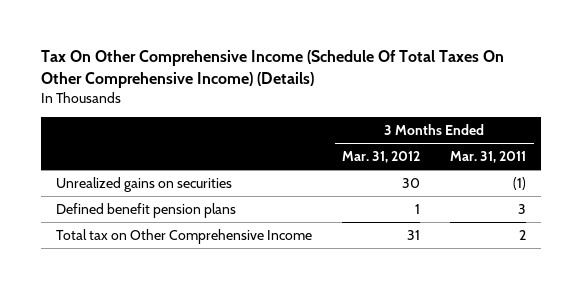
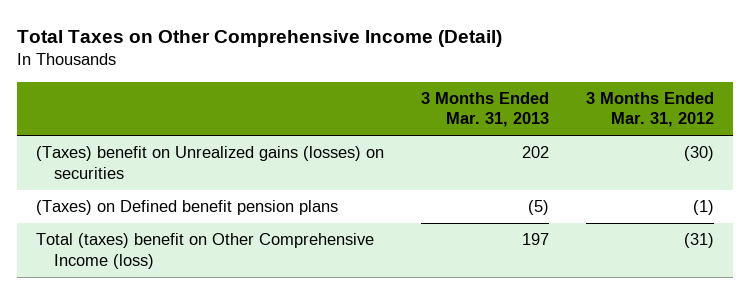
- Tax On Other Comprehensive Income (Schedule Of Total Taxes On Other Comprehensive Income) (Details)
+ Total Taxes on Other Comprehensive Income (Detail)
- | 3 Months Ended Mar. 31, 2012 | 3 Months Ended Mar. 31, 2011
+ | 3 Months Ended Mar. 31, 2013 | 3 Months Ended Mar. 31, 2012
- Unrealized gains on securities | 30 | (1)
- Defined benefit pension plans | 1 | 3
- Total tax on Other Comprehensive Income | 31 | 2
+ (Taxes) benefit on Unrealized gains (losses) on securities | 202 | (30)
+ (Taxes) on Defined benefit pension plans | (5) | (1)
+ Total (taxes) benefit on Other Comprehensive Income (loss) | 197 | (31)

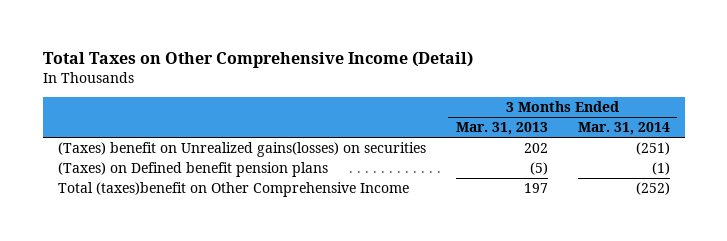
- | 3 Months Ended Mar. 31, 2013 | 3 Months Ended Mar. 31, 2012
+ | 3 Months Ended Mar. 31, 2013 | 3 Months Ended Mar. 31, 2014
- (Taxes) benefit on Unrealized gains (losses) on securities | 202 | (30)
+ (Taxes) benefit on Unrealized gains(losses) on securities | 202 | (251)
- Total (taxes) benefit on Other Comprehensive Income (loss) | 197 | (31)
+ Total (taxes)benefit on Other Comprehensive Income | 197 | (252)

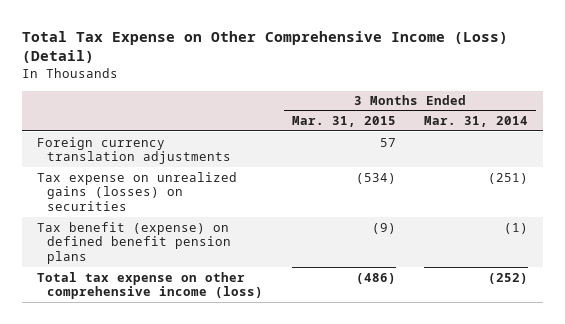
- Total Taxes on Other Comprehensive Income (Detail)
+ Total Tax Expense on Other Comprehensive Income (Loss) (Detail)
- | 3 Months Ended Mar. 31, 2013 | 3 Months Ended Mar. 31, 2014
+ | 3 Months Ended Mar. 31, 2015 | 3 Months Ended Mar. 31, 2014
- (Taxes) benefit on Unrealized gains(losses) on securities | 202 | (251)
- (Taxes) on Defined benefit pension plans | (5) | (1)
- Total (taxes)benefit on Other Comprehensive Income | 197 | (252)
+ Foreign currency translation adjustments | 57 |
+ Tax expense on unrealized gains (losses) on securities | (534) | (251)
+ Tax benefit (expense) on defined benefit pension plans | (9) | (1)
+ Total tax expense on other comprehensive income (loss) | (486) | (252)

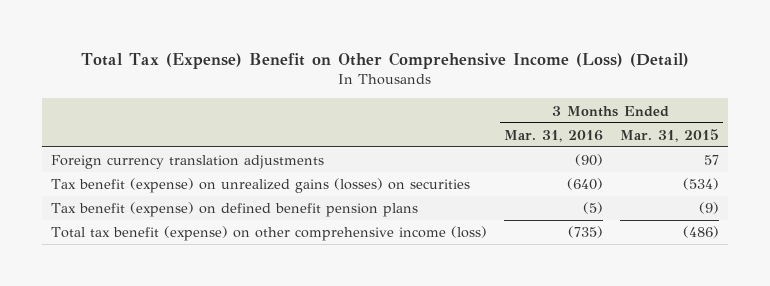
- Total Tax Expense on Other Comprehensive Income (Loss) (Detail)
+ Total Tax (Expense) Benefit on Other Comprehensive Income (Loss) (Detail)
- | 3 Months Ended Mar. 31, 2015 | 3 Months Ended Mar. 31, 2014
+ | 3 Months Ended Mar. 31, 2016 | 3 Months Ended Mar. 31, 2015
- Tax expense on unrealized gains (losses) on securities | (534) | (251)
+ Tax benefit (expense) on unrealized gains (losses) on securities | (640) | (534)
- Total tax expense on other comprehensive income (loss) | (486) | (252)
+ Total tax benefit (expense) on other comprehensive income (loss) | (735) | (486)

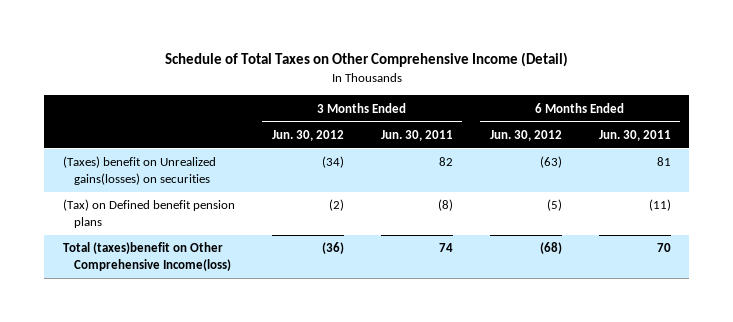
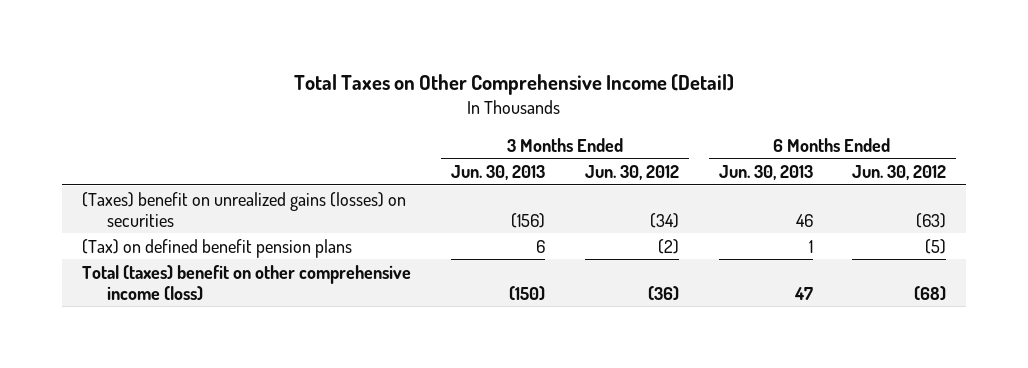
- Schedule of Total Taxes on Other Comprehensive Income (Detail)
+ Total Taxes on Other Comprehensive Income (Detail)
- | 3 Months Ended Jun. 30, 2012 | 3 Months Ended Jun. 30, 2011 | 6 Months Ended Jun. 30, 2012 | 6 Months Ended Jun. 30, 2011
+ | 3 Months Ended Jun. 30, 2013 | 3 Months Ended Jun. 30, 2012 | 6 Months Ended Jun. 30, 2013 | 6 Months Ended Jun. 30, 2012
- (Taxes) benefit on Unrealized gains(losses) on securities | (34) | 82 | (63) | 81
- (Tax) on Defined benefit pension plans | (2) | (8) | (5) | (11)
- Total (taxes)benefit on Other Comprehensive Income(loss) | (36) | 74 | (68) | 70
+ (Taxes) benefit on unrealized gains (losses) on securities | (156) | (34) | 46 | (63)
+ (Tax) on defined benefit pension plans | 6 | (2) | 1 | (5)
+ Total (taxes) benefit on other comprehensive income (loss) | (150) | (36) | 47 | (68)

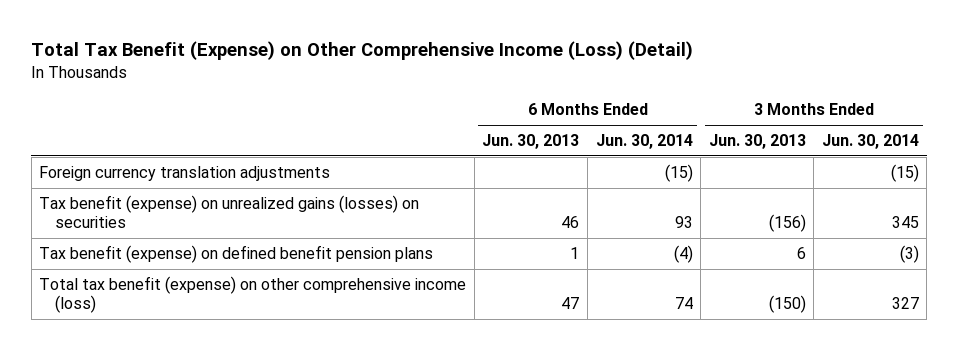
- Total Taxes on Other Comprehensive Income (Detail)
+ Total Tax Benefit (Expense) on Other Comprehensive Income (Loss) (Detail)
- | 3 Months Ended Jun. 30, 2013 | 3 Months Ended Jun. 30, 2012 | 6 Months Ended Jun. 30, 2013 | 6 Months Ended Jun. 30, 2012
+ | 6 Months Ended Jun. 30, 2013 | 6 Months Ended Jun. 30, 2014 | 3 Months Ended Jun. 30, 2013 | 3 Months Ended Jun. 30, 2014
- (Taxes) benefit on unrealized gains (losses) on securities | (156) | (34) | 46 | (63)
- (Tax) on defined benefit pension plans | 6 | (2) | 1 | (5)
- Total (taxes) benefit on other comprehensive income (loss) | (150) | (36) | 47 | (68)
+ Foreign currency translation adjustments | | (15) | | (15)
+ Tax benefit (expense) on unrealized gains (losses) on securities | 46 | 93 | (156) | 345
+ Tax benefit (expense) on defined benefit pension plans | 1 | (4) | 6 | (3)
+ Total tax benefit (expense) on other comprehensive income (loss) | 47 | 74 | (150) | 327

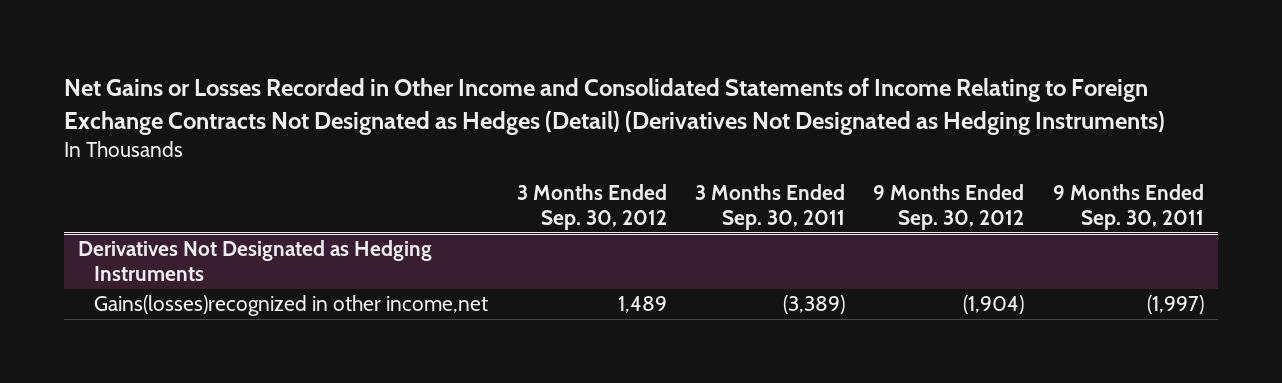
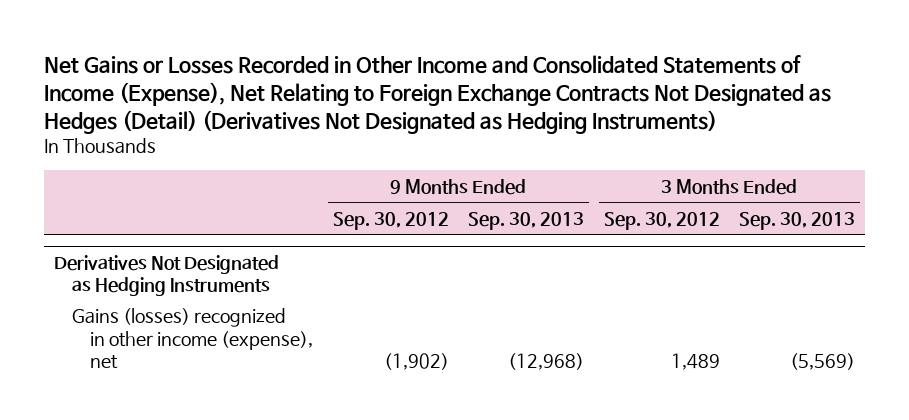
- Net Gains or Losses Recorded in Other Income and Consolidated Statements of Income Relating to Foreign Exchange Contracts Not Designated as Hedges (Detail) (Derivatives Not Designated as Hedging Instruments)
+ Net Gains or Losses Recorded in Other Income and Consolidated Statements of Income (Expense), Net Relating to Foreign Exchange Contracts Not Designated as Hedges (Detail) (Derivatives Not Designated as Hedging Instruments)
- | 3 Months Ended Sep. 30, 2012 | 3 Months Ended Sep. 30, 2011 | 9 Months Ended Sep. 30, 2012 | 9 Months Ended Sep. 30, 2011
+ | 9 Months Ended Sep. 30, 2012 | 9 Months Ended Sep. 30, 2013 | 3 Months Ended Sep. 30, 2012 | 3 Months Ended Sep. 30, 2013
@ Derivatives Not Designated as Hedging Instruments
- Gains(losses)recognized in other income,net | 1,489 | (3,389) | (1,904) | (1,997)
+ Gains (losses) recognized in other income (expense), net | (1,902) | (12,968) | 1,489 | (5,569)

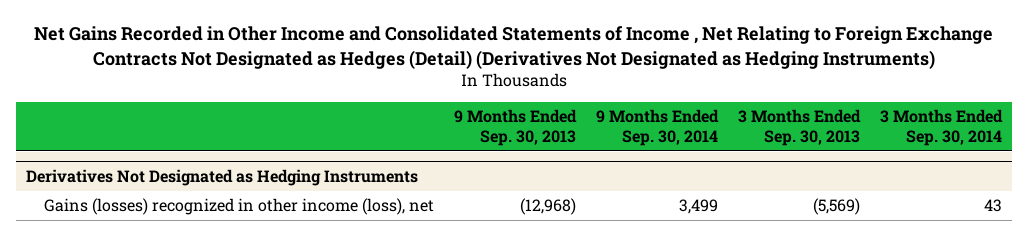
- Net Gains or Losses Recorded in Other Income and Consolidated Statements of Income (Expense), Net Relating to Foreign Exchange Contracts Not Designated as Hedges (Detail) (Derivatives Not Designated as Hedging Instruments)
+ Net Gains Recorded in Other Income and Consolidated Statements of Income , Net Relating to Foreign Exchange Contracts Not Designated as Hedges (Detail) (Derivatives Not Designated as Hedging Instruments)
- | 9 Months Ended Sep. 30, 2012 | 9 Months Ended Sep. 30, 2013 | 3 Months Ended Sep. 30, 2012 | 3 Months Ended Sep. 30, 2013
+ | 9 Months Ended Sep. 30, 2013 | 9 Months Ended Sep. 30, 2014 | 3 Months Ended Sep. 30, 2013 | 3 Months Ended Sep. 30, 2014
@ Derivatives Not Designated as Hedging Instruments
- Gains (losses) recognized in other income (expense), net | (1,902) | (12,968) | 1,489 | (5,569)
+ Gains (losses) recognized in other income (loss), net | (12,968) | 3,499 | (5,569) | 43

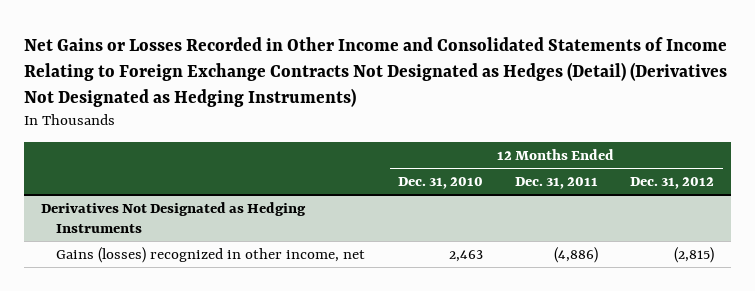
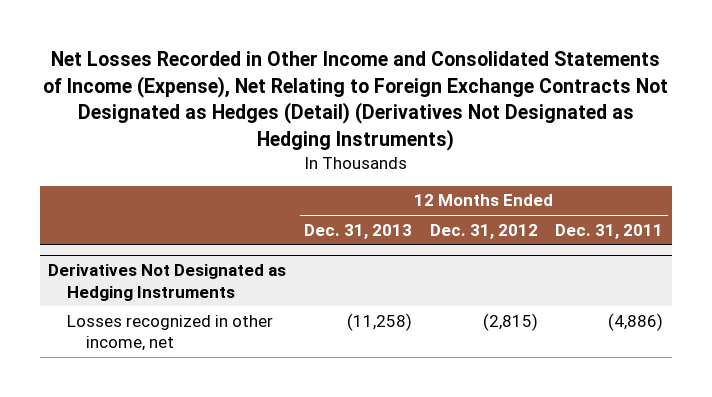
- Net Gains or Losses Recorded in Other Income and Consolidated Statements of Income Relating to Foreign Exchange Contracts Not Designated as Hedges (Detail) (Derivatives Not Designated as Hedging Instruments)
+ Net Losses Recorded in Other Income and Consolidated Statements of Income (Expense), Net Relating to Foreign Exchange Contracts Not Designated as Hedges (Detail) (Derivatives Not Designated as Hedging Instruments)
- | 12 Months Ended Dec. 31, 2010 | 12 Months Ended Dec. 31, 2011 | 12 Months Ended Dec. 31, 2012
+ | 12 Months Ended Dec. 31, 2013 | 12 Months Ended Dec. 31, 2012 | 12 Months Ended Dec. 31, 2011
@ Derivatives Not Designated as Hedging Instruments
- Gains (losses) recognized in other income, net | 2,463 | (4,886) | (2,815)
+ Losses recognized in other income, net | (11,258) | (2,815) | (4,886)

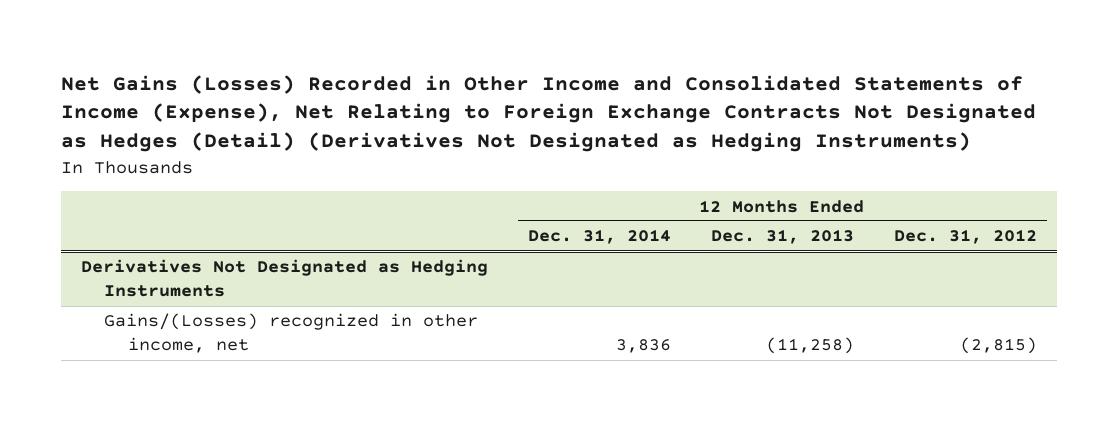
- Net Losses Recorded in Other Income and Consolidated Statements of Income (Expense), Net Relating to Foreign Exchange Contracts Not Designated as Hedges (Detail) (Derivatives Not Designated as Hedging Instruments)
+ Net Gains (Losses) Recorded in Other Income and Consolidated Statements of Income (Expense), Net Relating to Foreign Exchange Contracts Not Designated as Hedges (Detail) (Derivatives Not Designated as Hedging Instruments)
- | 12 Months Ended Dec. 31, 2013 | 12 Months Ended Dec. 31, 2012 | 12 Months Ended Dec. 31, 2011
+ | 12 Months Ended Dec. 31, 2014 | 12 Months Ended Dec. 31, 2013 | 12 Months Ended Dec. 31, 2012
@ Derivatives Not Designated as Hedging Instruments
- Losses recognized in other income, net | (11,258) | (2,815) | (4,886)
+ Gains/(Losses) recognized in other income, net | 3,836 | (11,258) | (2,815)

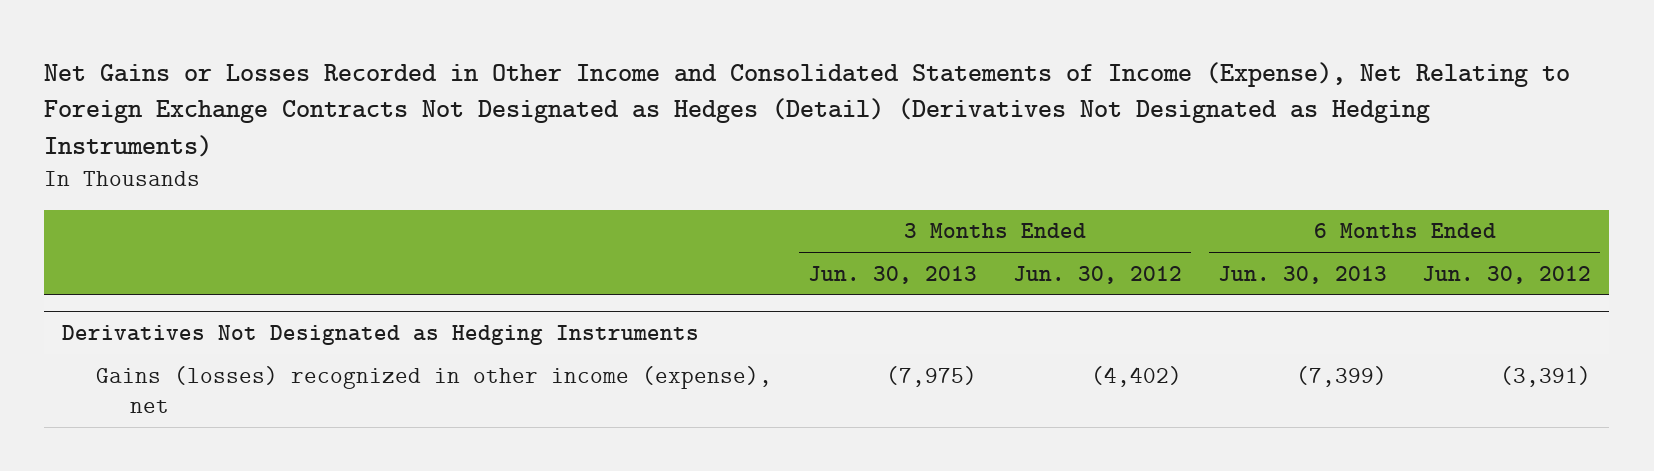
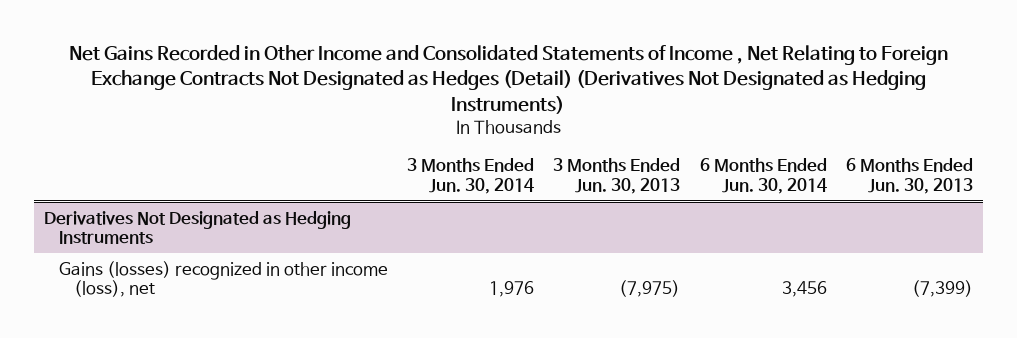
- Net Gains or Losses Recorded in Other Income and Consolidated Statements of Income (Expense), Net Relating to Foreign Exchange Contracts Not Designated as Hedges (Detail) (Derivatives Not Designated as Hedging Instruments)
+ Net Gains Recorded in Other Income and Consolidated Statements of Income , Net Relating to Foreign Exchange Contracts Not Designated as Hedges (Detail) (Derivatives Not Designated as Hedging Instruments)
- | 3 Months Ended Jun. 30, 2013 | 3 Months Ended Jun. 30, 2012 | 6 Months Ended Jun. 30, 2013 | 6 Months Ended Jun. 30, 2012
+ | 3 Months Ended Jun. 30, 2014 | 3 Months Ended Jun. 30, 2013 | 6 Months Ended Jun. 30, 2014 | 6 Months Ended Jun. 30, 2013
@ Derivatives Not Designated as Hedging Instruments
- Gains (losses) recognized in other income (expense), net | (7,975) | (4,402) | (7,399) | (3,391)
+ Gains (losses) recognized in other income (loss), net | 1,976 | (7,975) | 3,456 | (7,399)

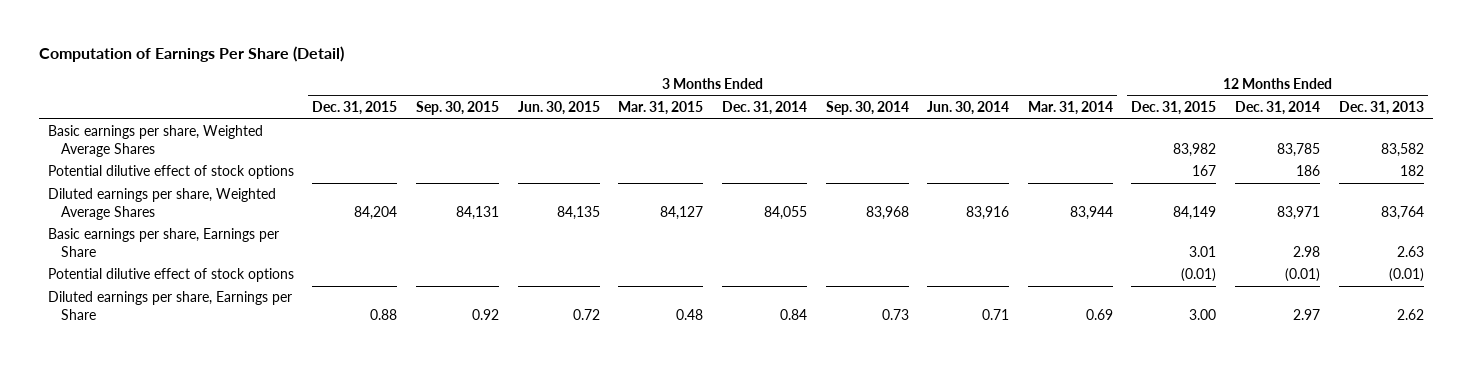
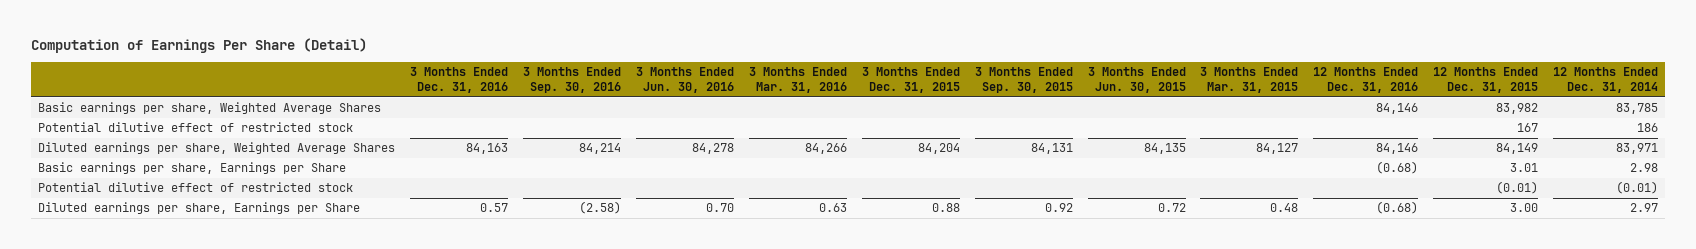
- | 3 Months Ended Dec. 31, 2015 | 3 Months Ended Sep. 30, 2015 | 3 Months Ended Jun. 30, 2015 | 3 Months Ended Mar. 31, 2015 | 3 Months Ended Dec. 31, 2014 | 3 Months Ended Sep. 30, 2014 | 3 Months Ended Jun. 30, 2014 | 3 Months Ended Mar. 31, 2014 | 12 Months Ended Dec. 31, 2015 | 12 Months Ended Dec. 31, 2014 | 12 Months Ended Dec. 31, 2013
+ | 3 Months Ended Dec. 31, 2016 | 3 Months Ended Sep. 30, 2016 | 3 Months Ended Jun. 30, 2016 | 3 Months Ended Mar. 31, 2016 | 3 Months Ended Dec. 31, 2015 | 3 Months Ended Sep. 30, 2015 | 3 Months Ended Jun. 30, 2015 | 3 Months Ended Mar. 31, 2015 | 12 Months Ended Dec. 31, 2016 | 12 Months Ended Dec. 31, 2015 | 12 Months Ended Dec. 31, 2014
- Potential dilutive effect of stock options | | | | | | | | | 167 | 186 | 182
+ Potential dilutive effect of restricted stock | | | | | | | | | | 167 | 186
- Potential dilutive effect of stock options | | | | | | | | | (0.01) | (0.01) | (0.01)
+ Potential dilutive effect of restricted stock | | | | | | | | | | (0.01) | (0.01)

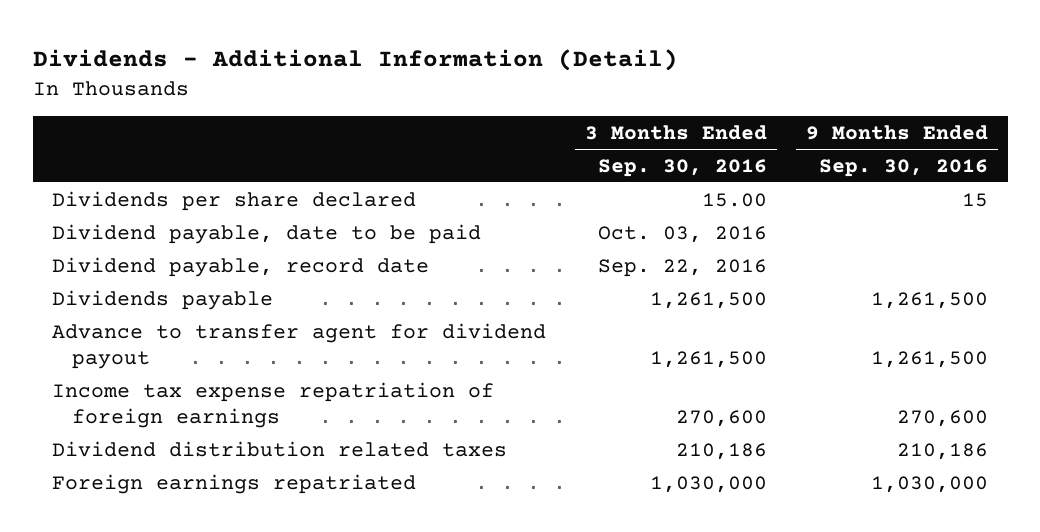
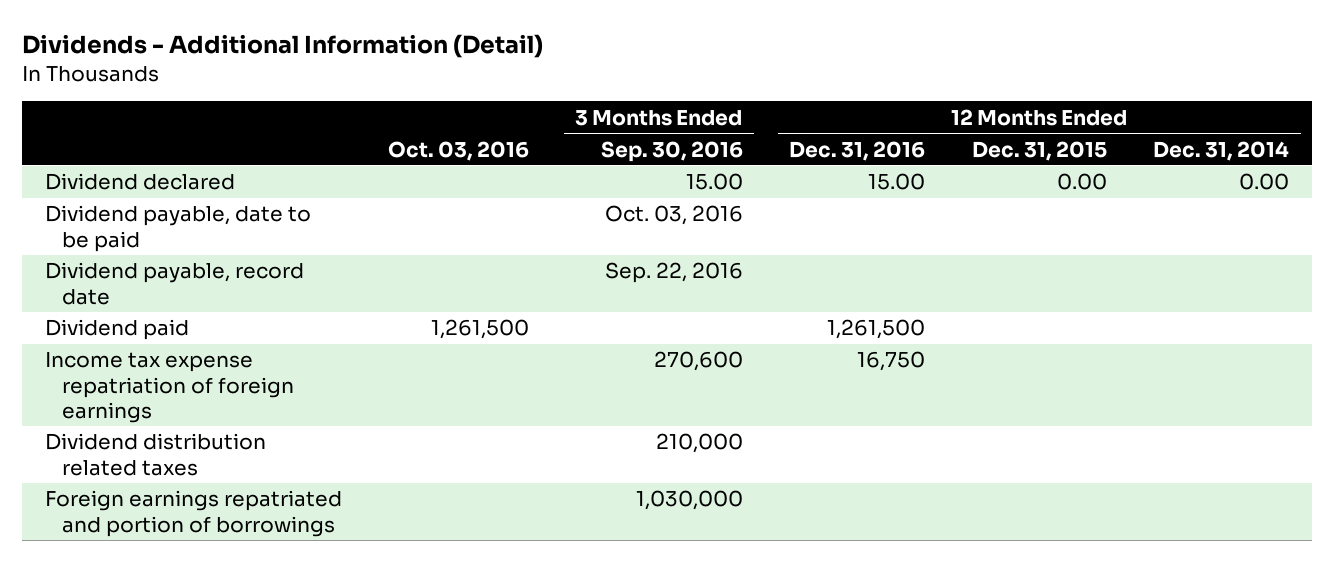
- | 3 Months Ended Sep. 30, 2016 | 9 Months Ended Sep. 30, 2016
+ | Oct. 03, 2016 | 3 Months Ended Sep. 30, 2016 | 12 Months Ended Dec. 31, 2016 | 12 Months Ended Dec. 31, 2015 | 12 Months Ended Dec. 31, 2014
- Dividends per share declared | 15.00 | 15
+ Dividend declared | | 15.00 | 15.00 | 0.00 | 0.00
- Dividends payable | 1,261,500 | 1,261,500
- Advance to transfer agent for dividend payout | 1,261,500 | 1,261,500
+ Dividend paid | 1,261,500 | | 1,261,500 | |
- Dividend distribution related taxes | 210,186 | 210,186
- Foreign earnings repatriated | 1,030,000 | 1,030,000
+ Dividend distribution related taxes | | 210,000 | | |
+ Foreign earnings repatriated and portion of borrowings | | 1,030,000 | | |

